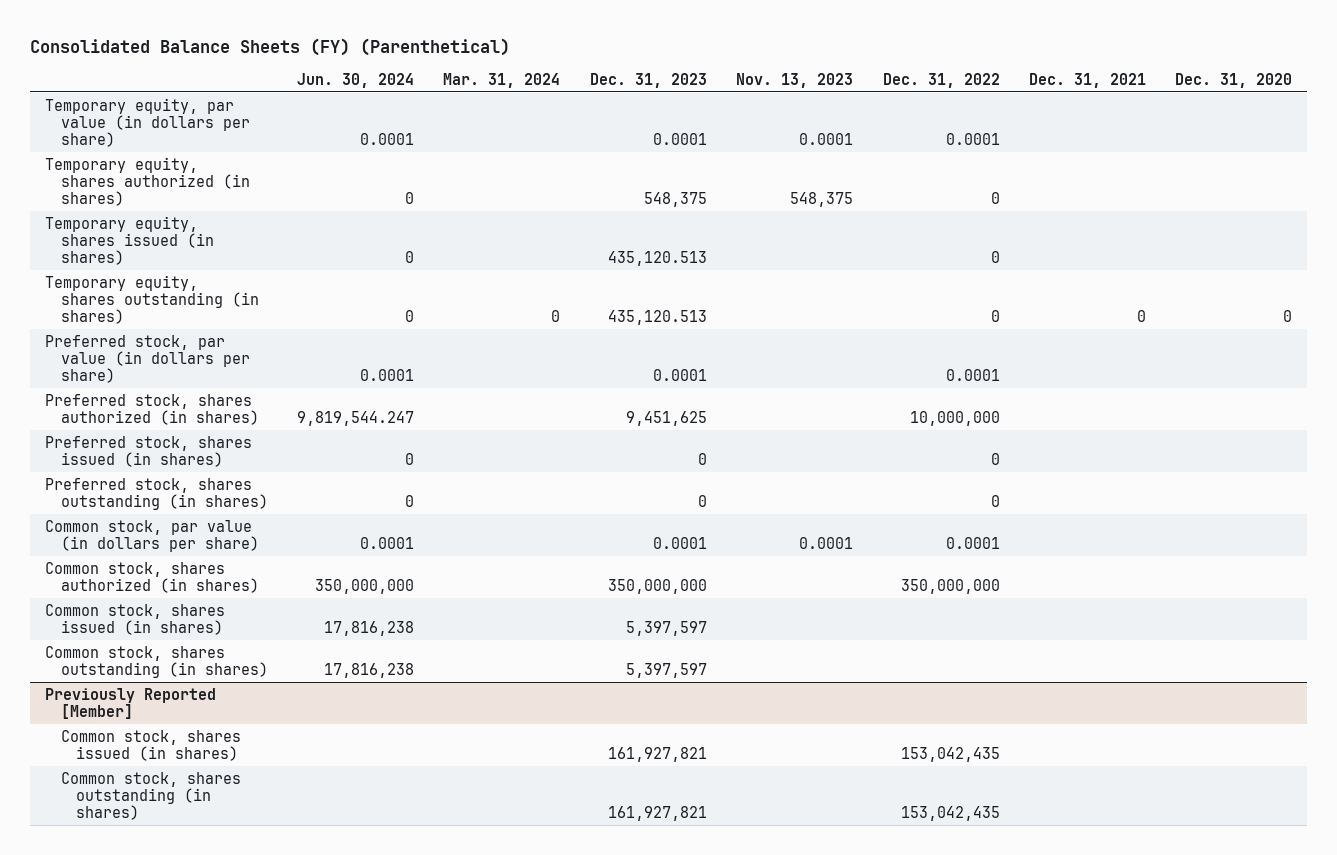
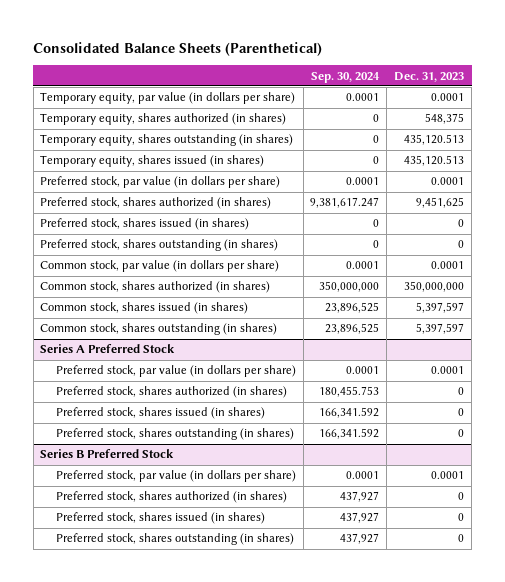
- Consolidated Balance Sheets (FY) (Parenthetical)
+ Consolidated Balance Sheets (Parenthetical)
- | Jun. 30, 2024 | Mar. 31, 2024 | Dec. 31, 2023 | Nov. 13, 2023 | Dec. 31, 2022 | Dec. 31, 2021 | Dec. 31, 2020
+ | Sep. 30, 2024 | Dec. 31, 2023
moved down: Temporary equity, shares issued (in shares) | 0 | 435,120.513
- Previously Reported [Member]
- Common stock, shares issued (in shares) | | | 161,927,821 | | 153,042,435 | |
- Common stock, shares outstanding (in shares) | | | 161,927,821 | | 153,042,435 | |
+ Series A Preferred Stock
+ Preferred stock, par value (in dollars per share) | 0.0001 | 0.0001
+ Preferred stock, shares authorized (in shares) | 180,455.753 | 0
+ Preferred stock, shares issued (in shares) | 166,341.592 | 0
+ Preferred stock, shares outstanding (in shares) | 166,341.592 | 0
+ Series B Preferred Stock
+ Preferred stock, par value (in dollars per share) | 0.0001 | 0.0001
+ Preferred stock, shares authorized (in shares) | 437,927 | 0
+ Preferred stock, shares issued (in shares) | 437,927 | 0
+ Preferred stock, shares outstanding (in shares) | 437,927 | 0

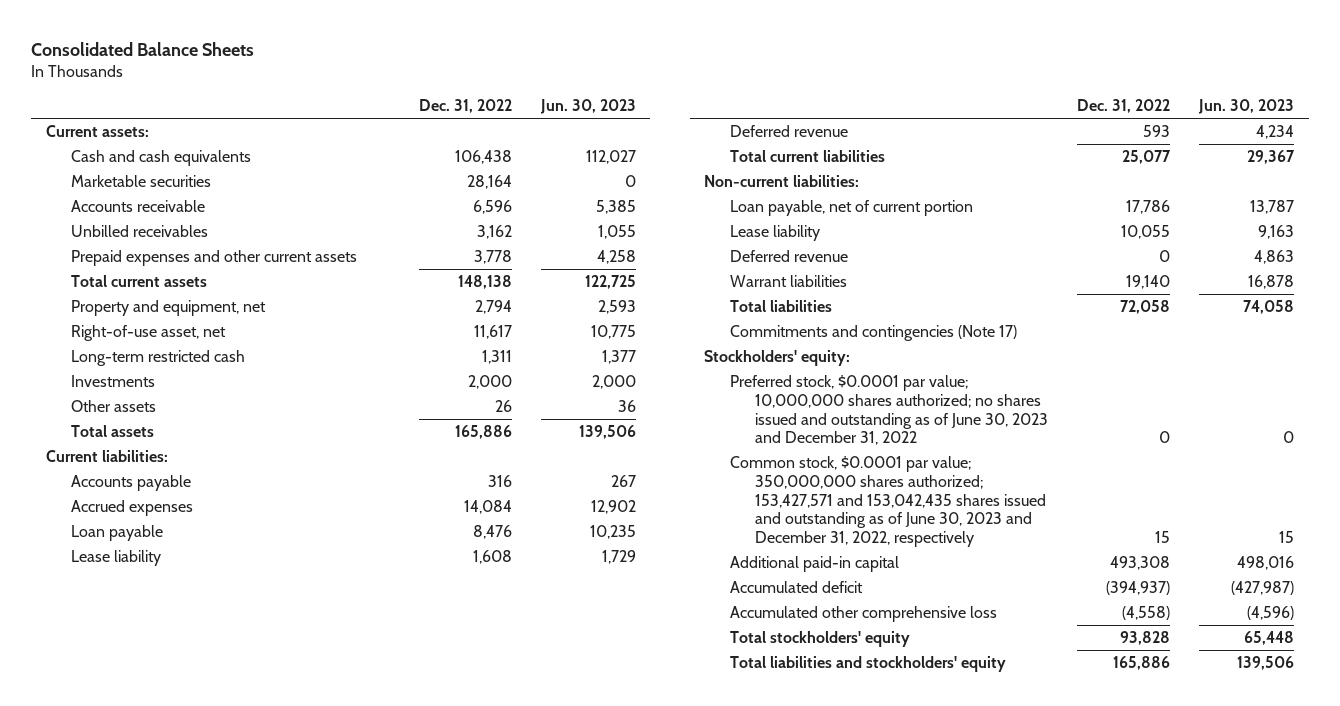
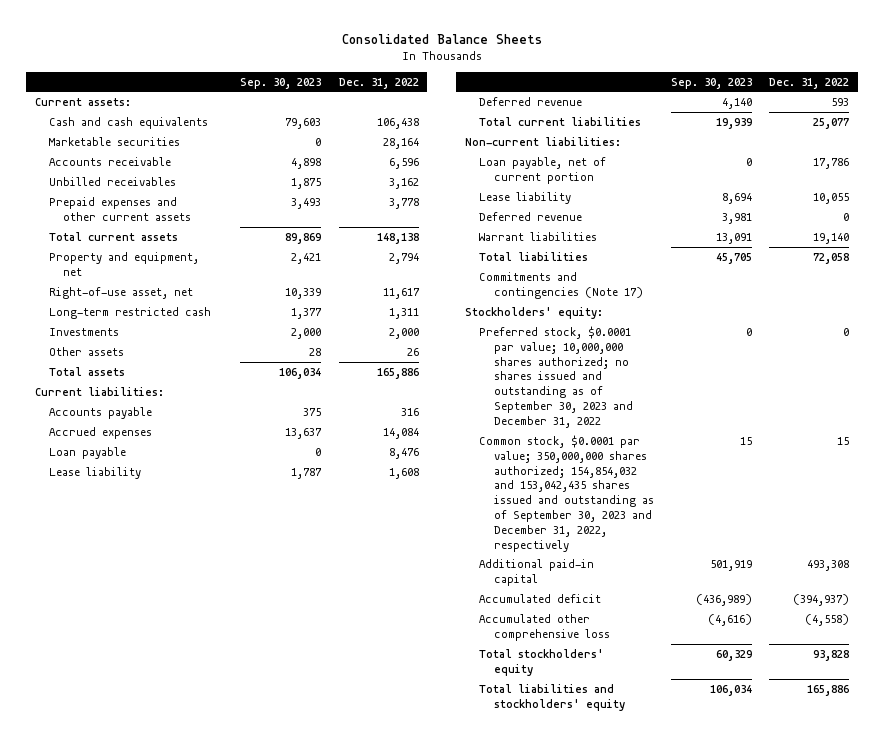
- | Dec. 31, 2022 | Jun. 30, 2023
+ | Sep. 30, 2023 | Dec. 31, 2022
- Preferred stock, $0.0001 par value; 10,000,000 shares authorized; no shares issued and outstanding as of June 30, 2023 and December 31, 2022 | 0 | 0
- Common stock, $0.0001 par value; 350,000,000 shares authorized; 153,427,571 and 153,042,435 shares issued and outstanding as of June 30, 2023 and December 31, 2022, respectively | 15 | 15
+ Preferred stock, $0.0001 par value; 10,000,000 shares authorized; no shares issued and outstanding as of September 30, 2023 and December 31, 2022 | 0 | 0
+ Common stock, $0.0001 par value; 350,000,000 shares authorized; 154,854,032 and 153,042,435 shares issued and outstanding as of September 30, 2023 and December 31, 2022, respectively | 15 | 15

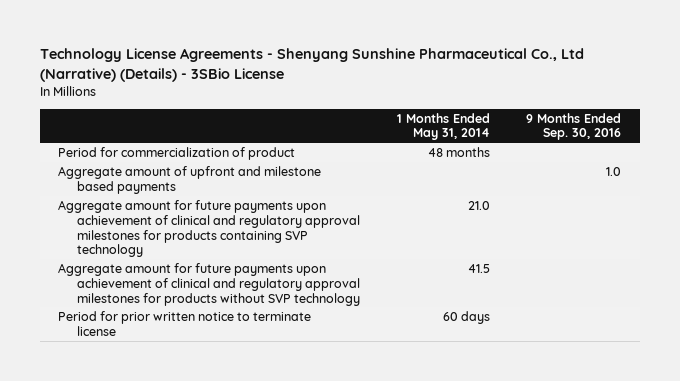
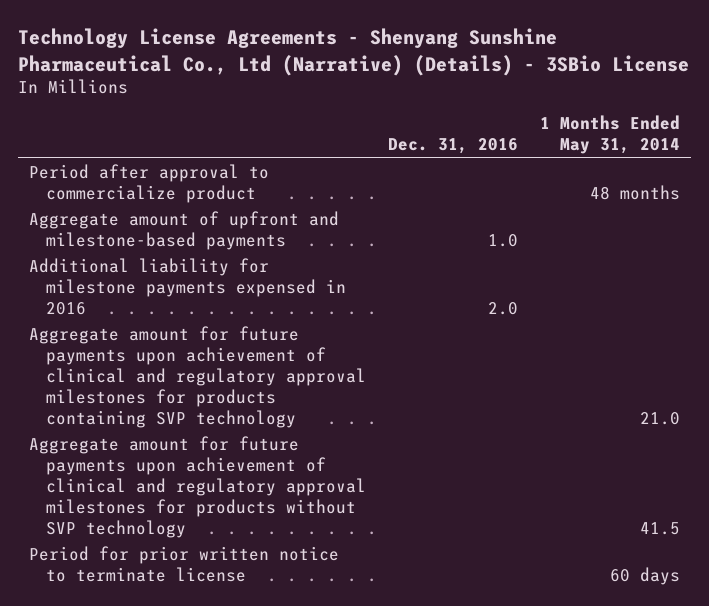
- | 1 Months Ended May 31, 2014 | 9 Months Ended Sep. 30, 2016
+ | Dec. 31, 2016 | 1 Months Ended May 31, 2014
- Period for commercialization of product | 48 months |
- Aggregate amount of upfront and milestone based payments | | 1.0
+ Period after approval to commercialize product | | 48 months
+ Aggregate amount of upfront and milestone-based payments | 1.0 |
+ Additional liability for milestone payments expensed in 2016 | 2.0 |

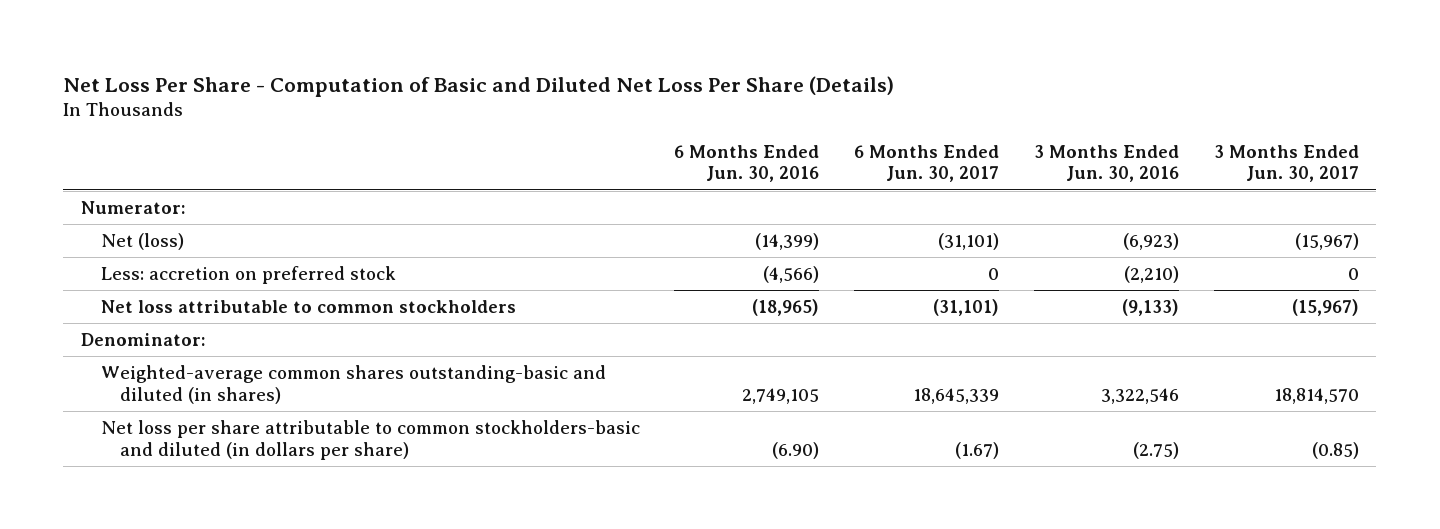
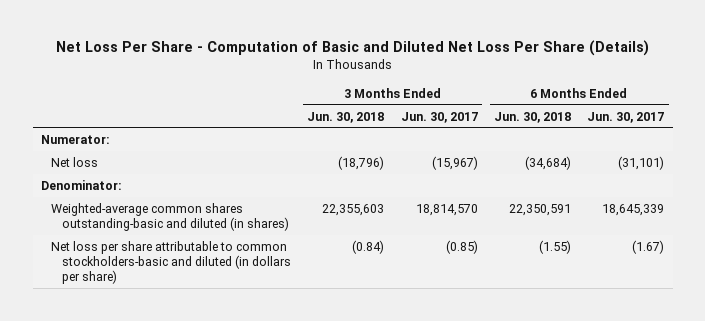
- | 6 Months Ended Jun. 30, 2016 | 6 Months Ended Jun. 30, 2017 | 3 Months Ended Jun. 30, 2016 | 3 Months Ended Jun. 30, 2017
+ | 3 Months Ended Jun. 30, 2018 | 3 Months Ended Jun. 30, 2017 | 6 Months Ended Jun. 30, 2018 | 6 Months Ended Jun. 30, 2017
- Net (loss) | (14,399) | (31,101) | (6,923) | (15,967)
- Less: accretion on preferred stock | (4,566) | 0 | (2,210) | 0
- Net loss attributable to common stockholders | (18,965) | (31,101) | (9,133) | (15,967)
+ Net loss | (18,796) | (15,967) | (34,684) | (31,101)

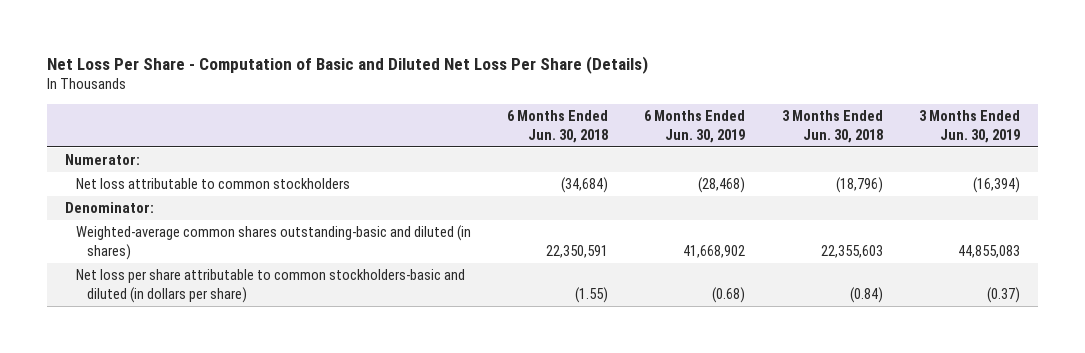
- | 3 Months Ended Jun. 30, 2018 | 3 Months Ended Jun. 30, 2017 | 6 Months Ended Jun. 30, 2018 | 6 Months Ended Jun. 30, 2017
+ | 6 Months Ended Jun. 30, 2018 | 6 Months Ended Jun. 30, 2019 | 3 Months Ended Jun. 30, 2018 | 3 Months Ended Jun. 30, 2019
- Net loss | (18,796) | (15,967) | (34,684) | (31,101)
+ Net loss attributable to common stockholders | (34,684) | (28,468) | (18,796) | (16,394)

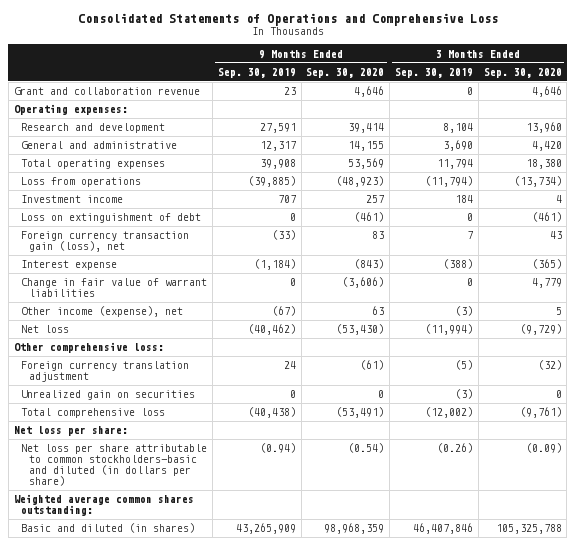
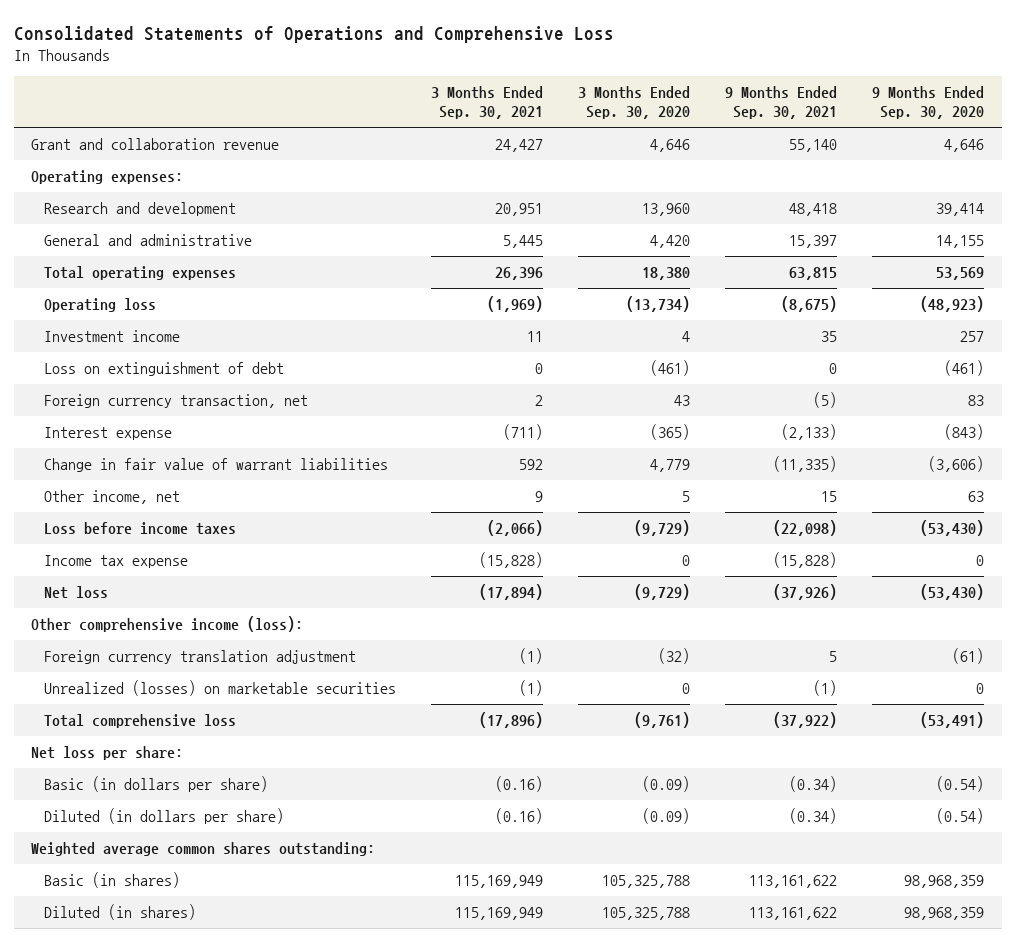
- | 9 Months Ended Sep. 30, 2019 | 9 Months Ended Sep. 30, 2020 | 3 Months Ended Sep. 30, 2019 | 3 Months Ended Sep. 30, 2020
+ | 3 Months Ended Sep. 30, 2021 | 3 Months Ended Sep. 30, 2020 | 9 Months Ended Sep. 30, 2021 | 9 Months Ended Sep. 30, 2020
- Loss from operations | (39,885) | (48,923) | (11,794) | (13,734)
+ Operating loss | (1,969) | (13,734) | (8,675) | (48,923)
- Foreign currency transaction gain (loss), net | (33) | 83 | 7 | 43
+ Foreign currency transaction, net | 2 | 43 | (5) | 83
- Other income (expense), net | (67) | 63 | (3) | 5
+ Other income, net | 9 | 5 | 15 | 63
+ Loss before income taxes | (2,066) | (9,729) | (22,098) | (53,430)
+ Income tax expense | (15,828) | 0 | (15,828) | 0
- Other comprehensive loss:
+ Other comprehensive income (loss):
- Unrealized gain on securities | 0 | 0 | (3) | 0
+ Unrealized (losses) on marketable securities | (1) | 0 | (1) | 0
- Net loss per share attributable to common stockholders-basic and diluted (in dollars per share) | (0.94) | (0.54) | (0.26) | (0.09)
+ Basic (in dollars per share) | (0.16) | (0.09) | (0.34) | (0.54)
+ Diluted (in dollars per share) | (0.16) | (0.09) | (0.34) | (0.54)
- Basic and diluted (in shares) | 43,265,909 | 98,968,359 | 46,407,846 | 105,325,788
+ Basic (in shares) | 115,169,949 | 105,325,788 | 113,161,622 | 98,968,359
+ Diluted (in shares) | 115,169,949 | 105,325,788 | 113,161,622 | 98,968,359

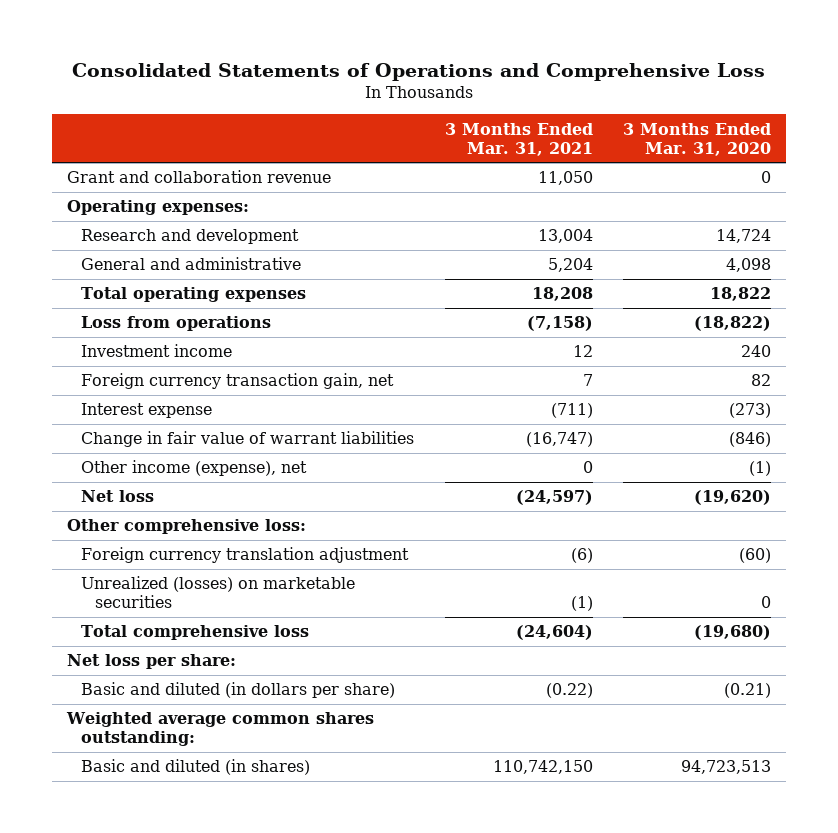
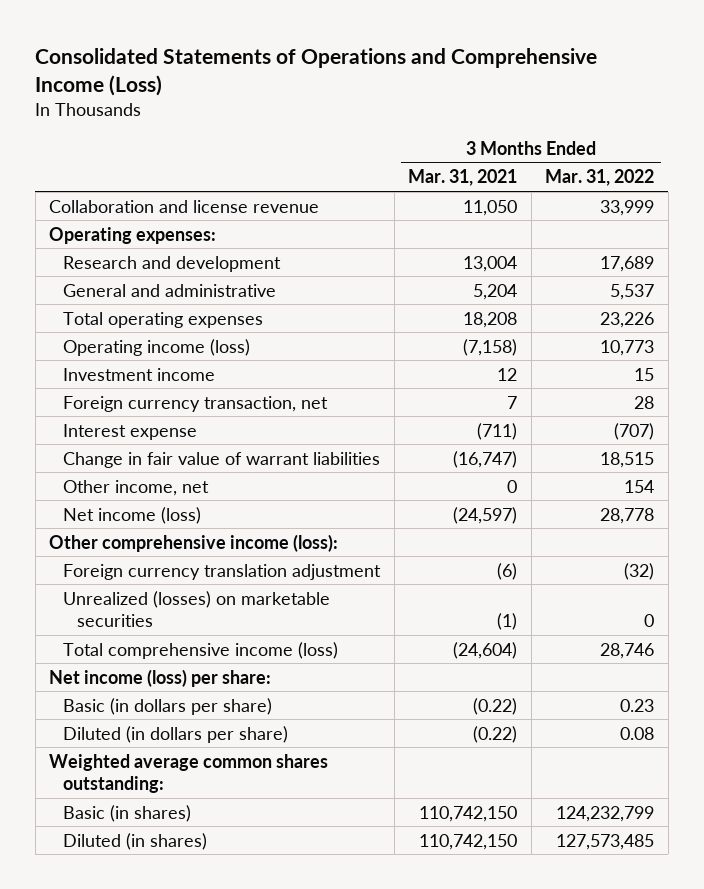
- Consolidated Statements of Operations and Comprehensive Loss
+ Consolidated Statements of Operations and Comprehensive Income (Loss)
- | 3 Months Ended Mar. 31, 2021 | 3 Months Ended Mar. 31, 2020
+ | 3 Months Ended Mar. 31, 2021 | 3 Months Ended Mar. 31, 2022
- Grant and collaboration revenue | 11,050 | 0
+ Collaboration and license revenue | 11,050 | 33,999
- Loss from operations | (7,158) | (18,822)
+ Operating income (loss) | (7,158) | 10,773
- Foreign currency transaction gain, net | 7 | 82
+ Foreign currency transaction, net | 7 | 28
- Other income (expense), net | 0 | (1)
- Net loss | (24,597) | (19,620)
- Other comprehensive loss:
+ Other income, net | 0 | 154
+ Net income (loss) | (24,597) | 28,778
+ Other comprehensive income (loss):
- Total comprehensive loss | (24,604) | (19,680)
- Net loss per share:
- Basic and diluted (in dollars per share) | (0.22) | (0.21)
+ Total comprehensive income (loss) | (24,604) | 28,746
+ Net income (loss) per share:
+ Basic (in dollars per share) | (0.22) | 0.23
+ Diluted (in dollars per share) | (0.22) | 0.08
- Basic and diluted (in shares) | 110,742,150 | 94,723,513
+ Basic (in shares) | 110,742,150 | 124,232,799
+ Diluted (in shares) | 110,742,150 | 127,573,485

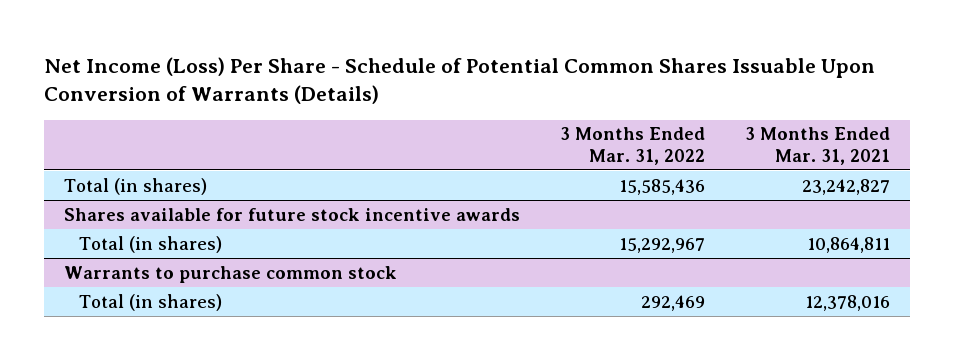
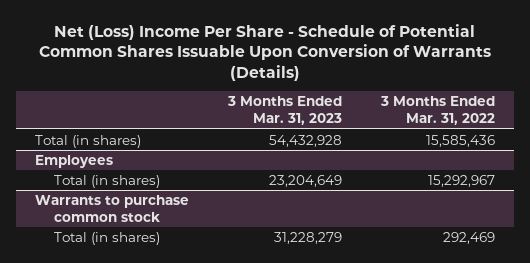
- Net Income (Loss) Per Share - Schedule of Potential Common Shares Issuable Upon Conversion of Warrants (Details)
+ Net (Loss) Income Per Share - Schedule of Potential Common Shares Issuable Upon Conversion of Warrants (Details)
- | 3 Months Ended Mar. 31, 2022 | 3 Months Ended Mar. 31, 2021
+ | 3 Months Ended Mar. 31, 2023 | 3 Months Ended Mar. 31, 2022
- Shares available for future stock incentive awards
+ Employees

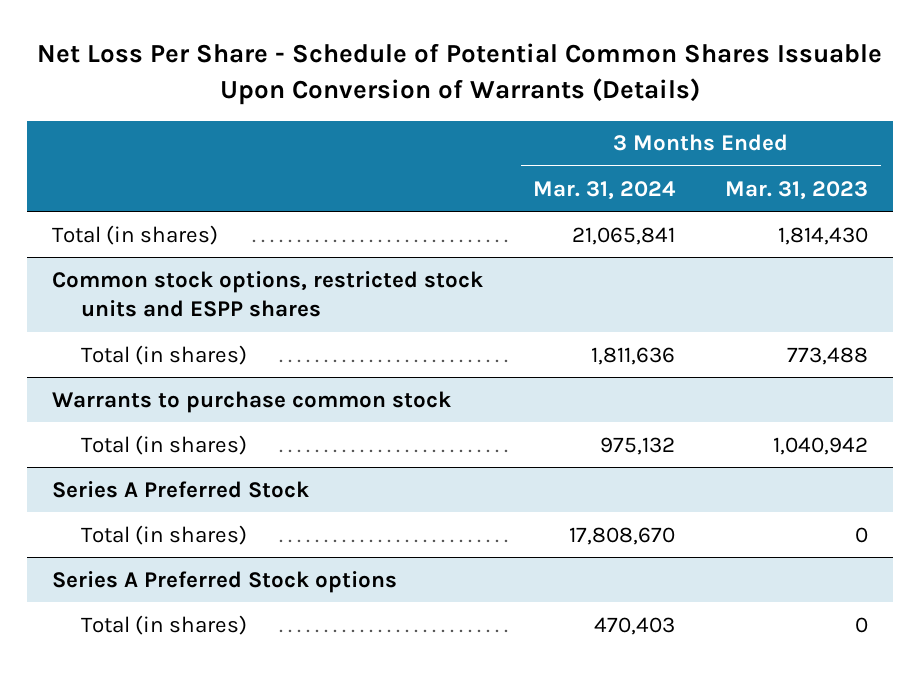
- Net (Loss) Income Per Share - Schedule of Potential Common Shares Issuable Upon Conversion of Warrants (Details)
+ Net Loss Per Share - Schedule of Potential Common Shares Issuable Upon Conversion of Warrants (Details)
- | 3 Months Ended Mar. 31, 2023 | 3 Months Ended Mar. 31, 2022
+ | 3 Months Ended Mar. 31, 2024 | 3 Months Ended Mar. 31, 2023
- Total (in shares) | 54,432,928 | 15,585,436
- Employees
- Total (in shares) | 23,204,649 | 15,292,967
+ Total (in shares) | 21,065,841 | 1,814,430
+ Common stock options, restricted stock units and ESPP shares
+ Total (in shares) | 1,811,636 | 773,488
@ Warrants to purchase common stock
- Total (in shares) | 31,228,279 | 292,469
+ Total (in shares) | 975,132 | 1,040,942
+ Series A Preferred Stock
+ Total (in shares) | 17,808,670 | 0
+ Series A Preferred Stock options
+ Total (in shares) | 470,403 | 0

